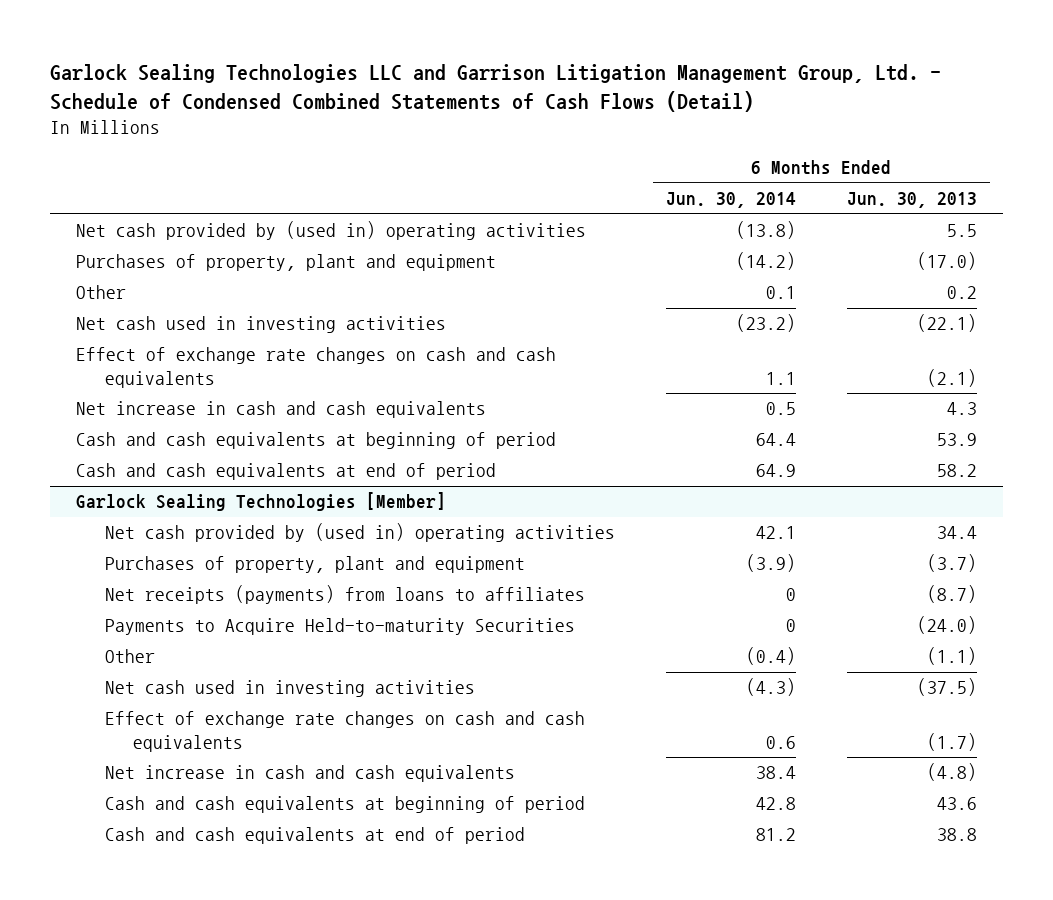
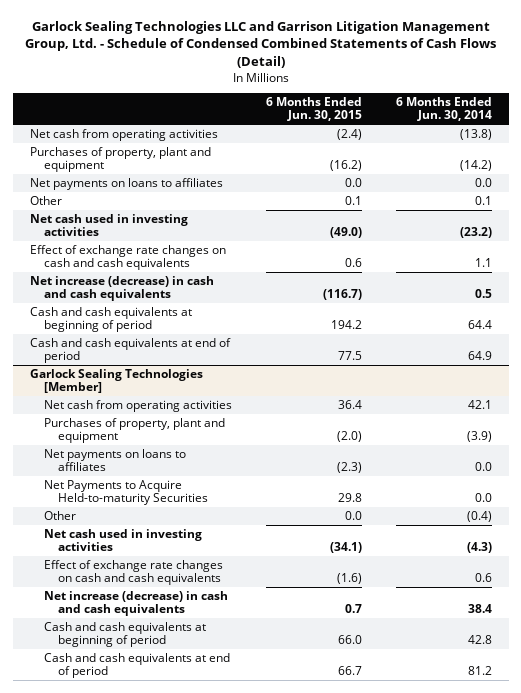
- | 6 Months Ended Jun. 30, 2014 | 6 Months Ended Jun. 30, 2013
+ | 6 Months Ended Jun. 30, 2015 | 6 Months Ended Jun. 30, 2014
- Net cash provided by (used in) operating activities | (13.8) | 5.5
+ Net cash from operating activities | (2.4) | (13.8)
+ Net payments on loans to affiliates | 0.0 | 0.0
- Net increase in cash and cash equivalents | 0.5 | 4.3
+ Net increase (decrease) in cash and cash equivalents | (116.7) | 0.5
@ Garlock Sealing Technologies [Member]
- Net cash provided by (used in) operating activities | 42.1 | 34.4
+ Net cash from operating activities | 36.4 | 42.1
- Net receipts (payments) from loans to affiliates | 0 | (8.7)
- Payments to Acquire Held-to-maturity Securities | 0 | (24.0)
+ Net payments on loans to affiliates | (2.3) | 0.0
+ Net Payments to Acquire Held-to-maturity Securities | 29.8 | 0.0
- Net increase in cash and cash equivalents | 38.4 | (4.8)
+ Net increase (decrease) in cash and cash equivalents | 0.7 | 38.4

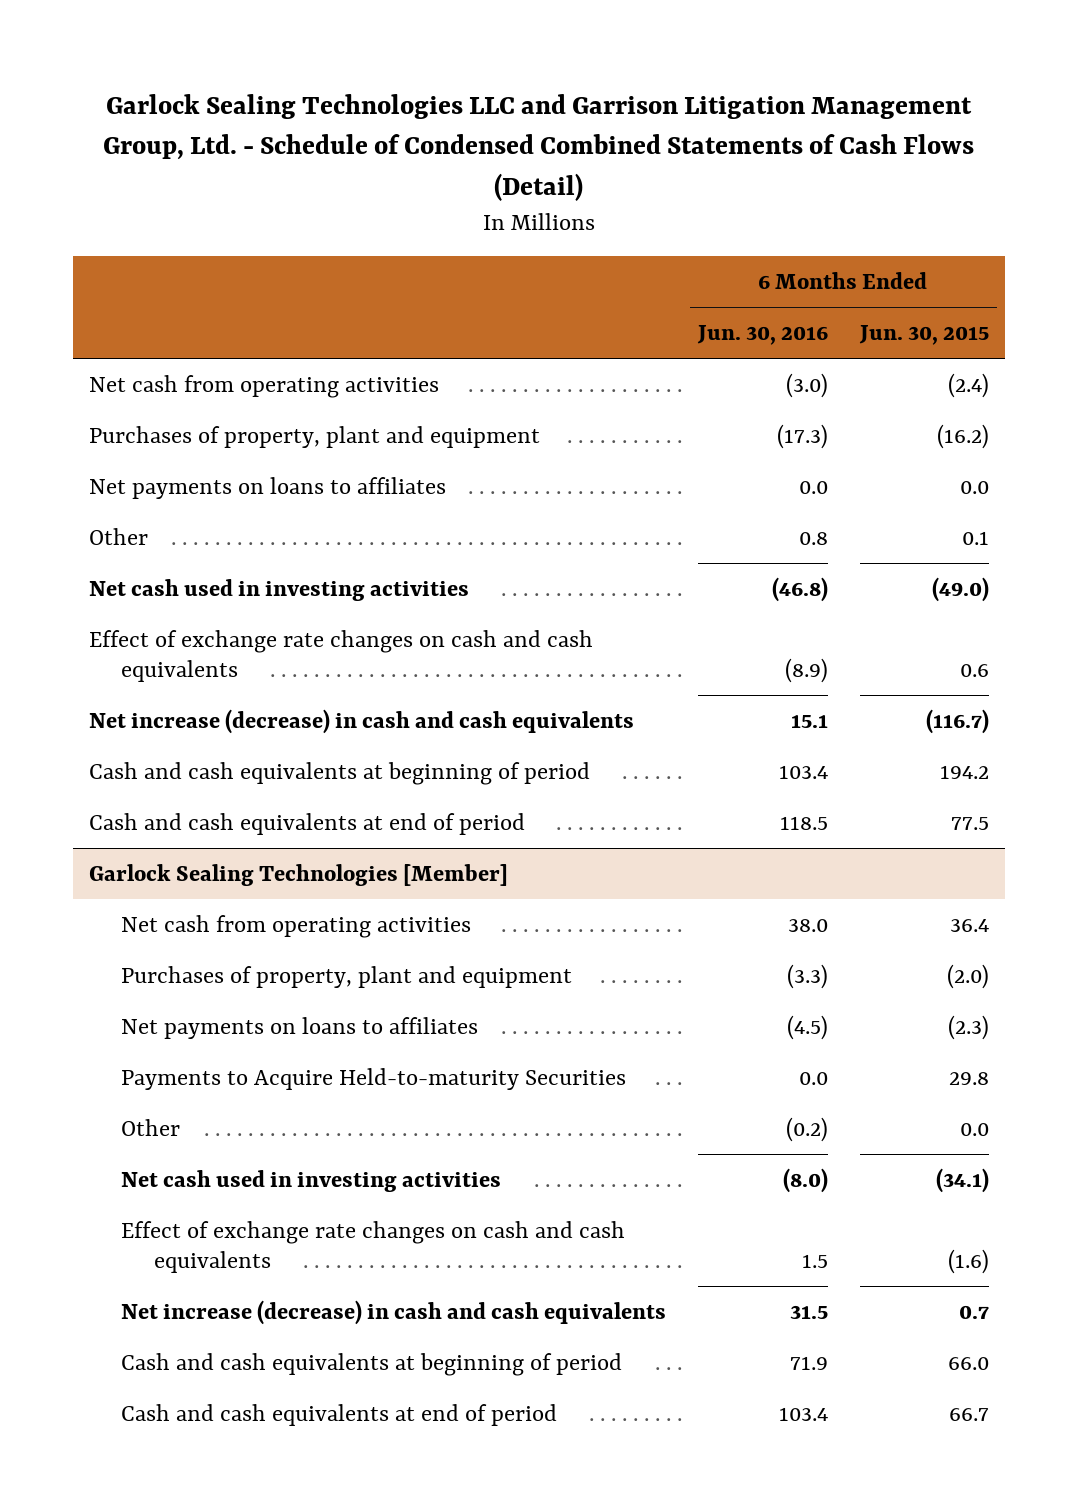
- | 6 Months Ended Jun. 30, 2015 | 6 Months Ended Jun. 30, 2014
+ | 6 Months Ended Jun. 30, 2016 | 6 Months Ended Jun. 30, 2015
@ Garlock Sealing Technologies [Member]
- Net Payments to Acquire Held-to-maturity Securities | 29.8 | 0.0
+ Payments to Acquire Held-to-maturity Securities | 0.0 | 29.8

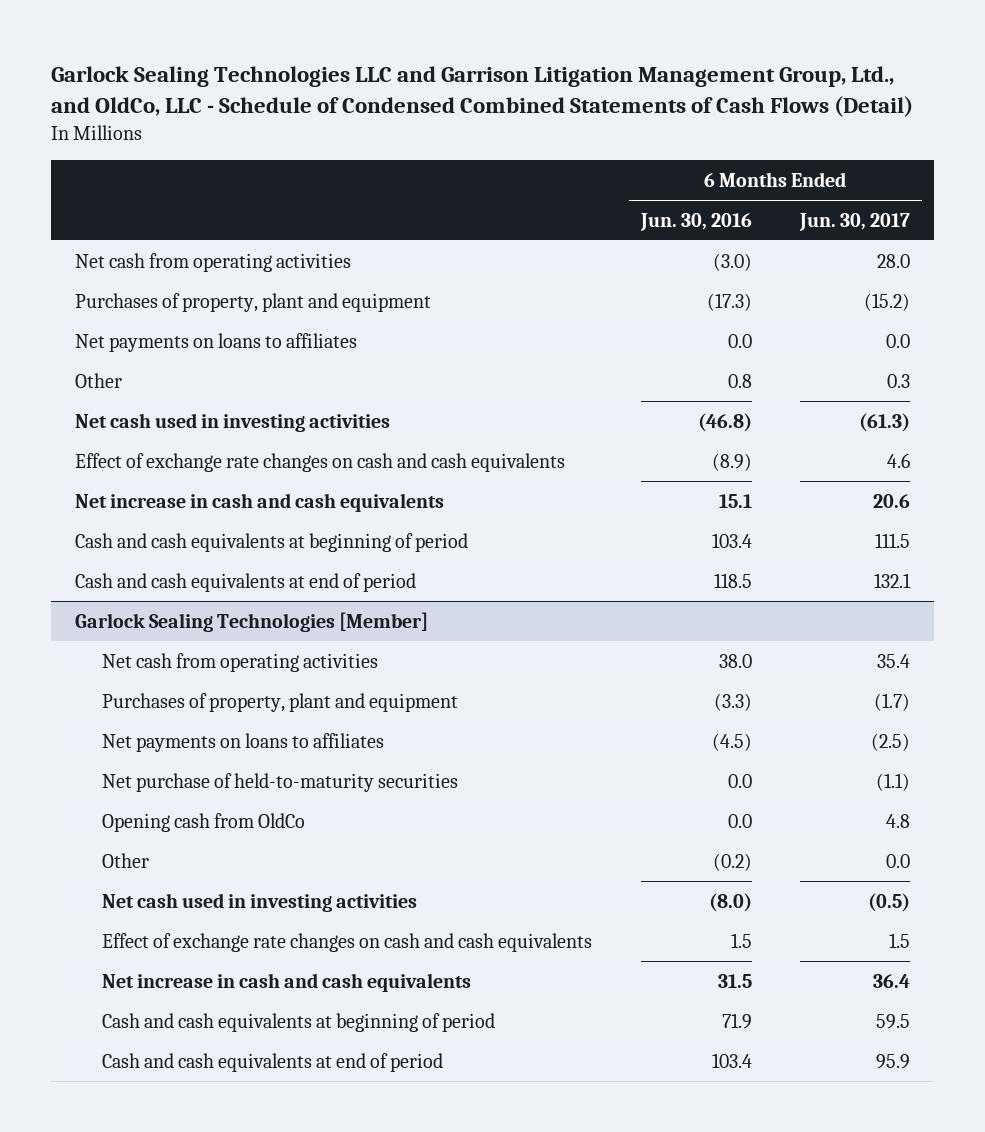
- Garlock Sealing Technologies LLC and Garrison Litigation Management Group, Ltd. - Schedule of Condensed Combined Statements of Cash Flows (Detail)
+ Garlock Sealing Technologies LLC and Garrison Litigation Management Group, Ltd., and OldCo, LLC - Schedule of Condensed Combined Statements of Cash Flows (Detail)
- | 6 Months Ended Jun. 30, 2016 | 6 Months Ended Jun. 30, 2015
+ | 6 Months Ended Jun. 30, 2016 | 6 Months Ended Jun. 30, 2017
- Net increase (decrease) in cash and cash equivalents | 15.1 | (116.7)
+ Net increase in cash and cash equivalents | 15.1 | 20.6
@ Garlock Sealing Technologies [Member]
- Payments to Acquire Held-to-maturity Securities | 0.0 | 29.8
+ Net purchase of held-to-maturity securities | 0.0 | (1.1)
+ Opening cash from OldCo | 0.0 | 4.8
- Net increase (decrease) in cash and cash equivalents | 31.5 | 0.7
+ Net increase in cash and cash equivalents | 31.5 | 36.4

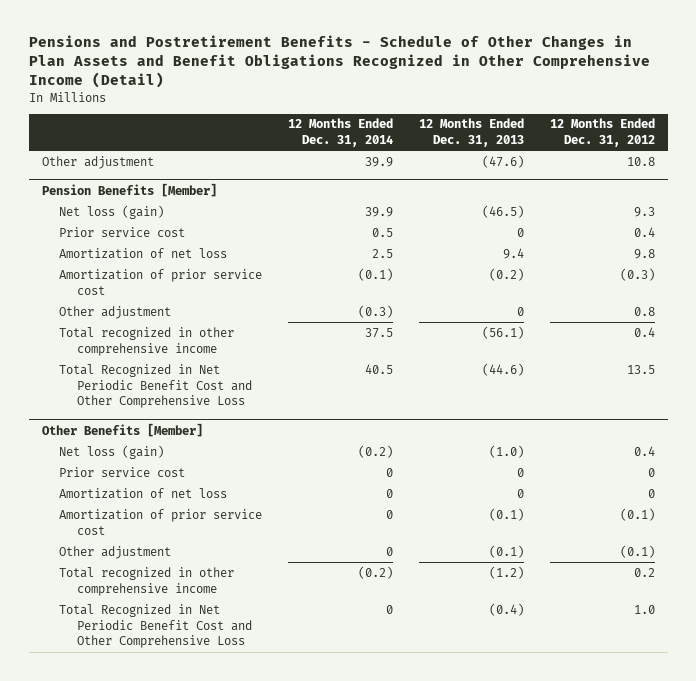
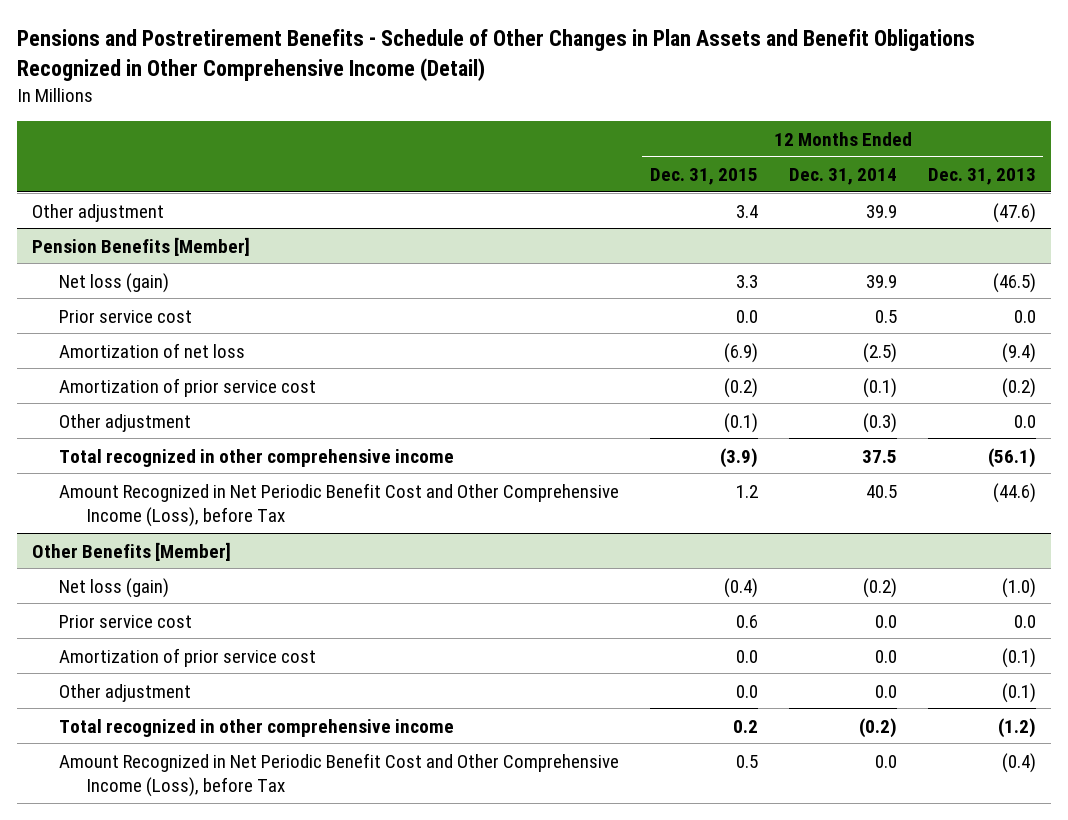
- | 12 Months Ended Dec. 31, 2014 | 12 Months Ended Dec. 31, 2013 | 12 Months Ended Dec. 31, 2012
+ | 12 Months Ended Dec. 31, 2015 | 12 Months Ended Dec. 31, 2014 | 12 Months Ended Dec. 31, 2013
@ Pension Benefits [Member]
- Prior service cost | 0.5 | 0 | 0.4
- Amortization of net loss | 2.5 | 9.4 | 9.8
+ Prior service cost | 0.0 | 0.5 | 0.0
+ Amortization of net loss | (6.9) | (2.5) | (9.4)
- Other adjustment | (0.3) | 0 | 0.8
+ Other adjustment | (0.1) | (0.3) | 0.0
- Total Recognized in Net Periodic Benefit Cost and Other Comprehensive Loss | 40.5 | (44.6) | 13.5
+ Amount Recognized in Net Periodic Benefit Cost and Other Comprehensive Income (Loss), before Tax | 1.2 | 40.5 | (44.6)
@ Other Benefits [Member]
- Prior service cost | 0 | 0 | 0
- Amortization of net loss | 0 | 0 | 0
- Amortization of prior service cost | 0 | (0.1) | (0.1)
- Other adjustment | 0 | (0.1) | (0.1)
+ Prior service cost | 0.6 | 0.0 | 0.0
+ Amortization of prior service cost | 0.0 | 0.0 | (0.1)
+ Other adjustment | 0.0 | 0.0 | (0.1)
- Total Recognized in Net Periodic Benefit Cost and Other Comprehensive Loss | 0 | (0.4) | 1.0
+ Amount Recognized in Net Periodic Benefit Cost and Other Comprehensive Income (Loss), before Tax | 0.5 | 0.0 | (0.4)

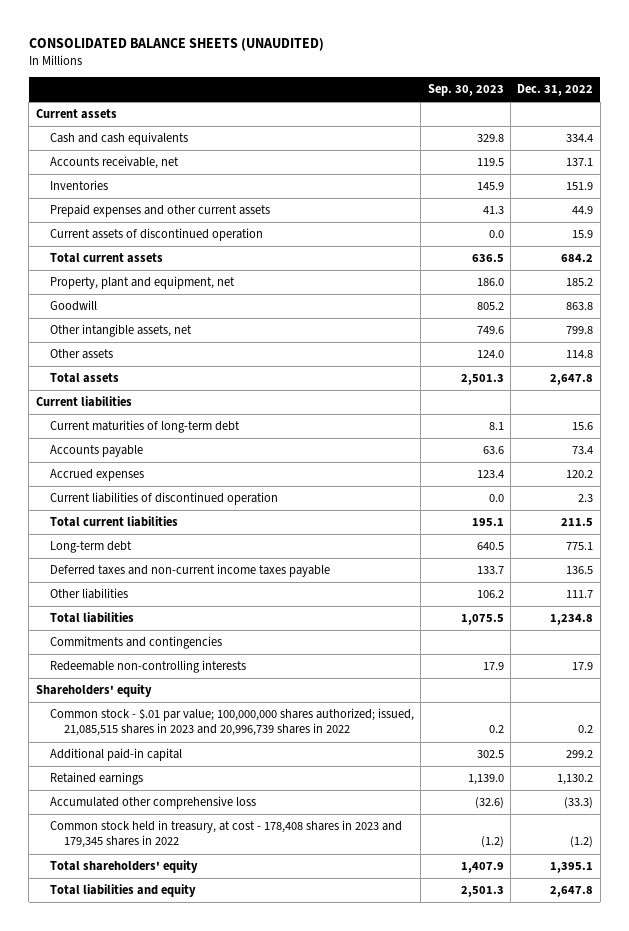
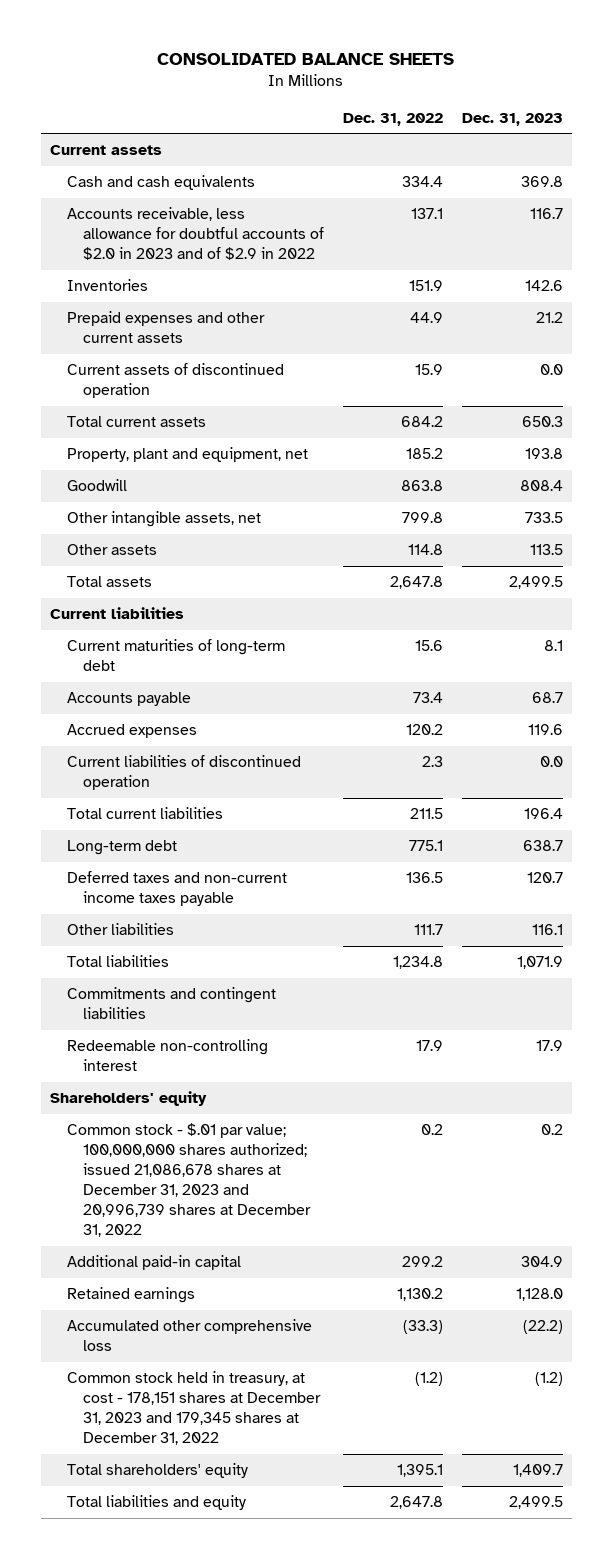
- CONSOLIDATED BALANCE SHEETS (UNAUDITED)
+ CONSOLIDATED BALANCE SHEETS
- | Sep. 30, 2023 | Dec. 31, 2022
+ | Dec. 31, 2022 | Dec. 31, 2023
- Accounts receivable, net | 119.5 | 137.1
+ Accounts receivable, less allowance for doubtful accounts of $2.0 in 2023 and of $2.9 in 2022 | 137.1 | 116.7
- Commitments and contingencies
- Redeemable non-controlling interests | 17.9 | 17.9
+ Commitments and contingent liabilities
+ Redeemable non-controlling interest | 17.9 | 17.9
- Common stock - $.01 par value; 100,000,000 shares authorized; issued, 21,085,515 shares in 2023 and 20,996,739 shares in 2022 | 0.2 | 0.2
+ Common stock - $.01 par value; 100,000,000 shares authorized; issued 21,086,678 shares at December 31, 2023 and 20,996,739 shares at December 31, 2022 | 0.2 | 0.2
- Common stock held in treasury, at cost - 178,408 shares in 2023 and 179,345 shares in 2022 | (1.2) | (1.2)
+ Common stock held in treasury, at cost - 178,151 shares at December 31, 2023 and 179,345 shares at December 31, 2022 | (1.2) | (1.2)

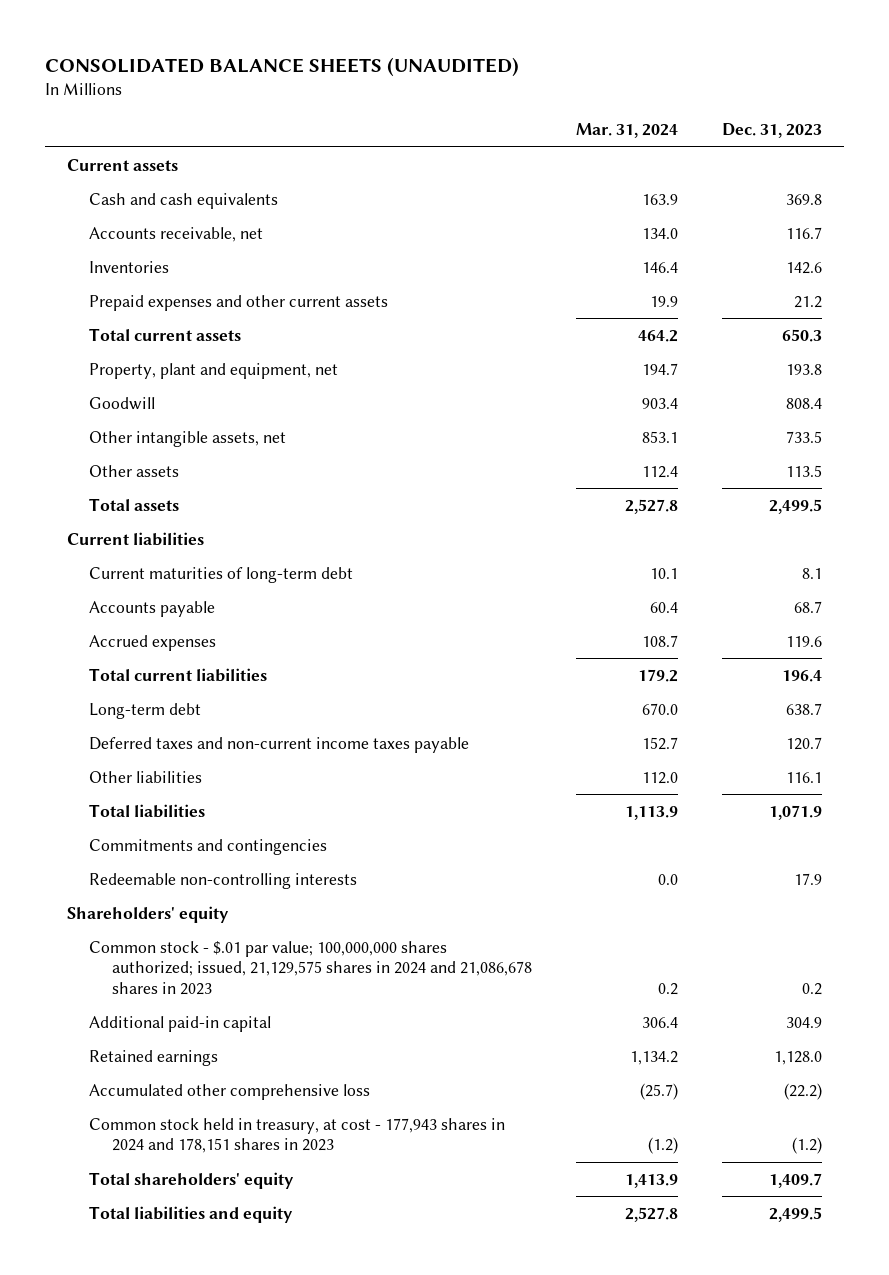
- CONSOLIDATED BALANCE SHEETS
+ CONSOLIDATED BALANCE SHEETS (UNAUDITED)
- | Dec. 31, 2022 | Dec. 31, 2023
+ | Mar. 31, 2024 | Dec. 31, 2023
- Accounts receivable, less allowance for doubtful accounts of $2.0 in 2023 and of $2.9 in 2022 | 137.1 | 116.7
+ Accounts receivable, net | 134.0 | 116.7
- Current assets of discontinued operation | 15.9 | 0.0
- Current liabilities of discontinued operation | 2.3 | 0.0
- Commitments and contingent liabilities
- Redeemable non-controlling interest | 17.9 | 17.9
+ Commitments and contingencies
+ Redeemable non-controlling interests | 0.0 | 17.9
- Common stock - $.01 par value; 100,000,000 shares authorized; issued 21,086,678 shares at December 31, 2023 and 20,996,739 shares at December 31, 2022 | 0.2 | 0.2
+ Common stock - $.01 par value; 100,000,000 shares authorized; issued, 21,129,575 shares in 2024 and 21,086,678 shares in 2023 | 0.2 | 0.2
- Common stock held in treasury, at cost - 178,151 shares at December 31, 2023 and 179,345 shares at December 31, 2022 | (1.2) | (1.2)
+ Common stock held in treasury, at cost - 177,943 shares in 2024 and 178,151 shares in 2023 | (1.2) | (1.2)

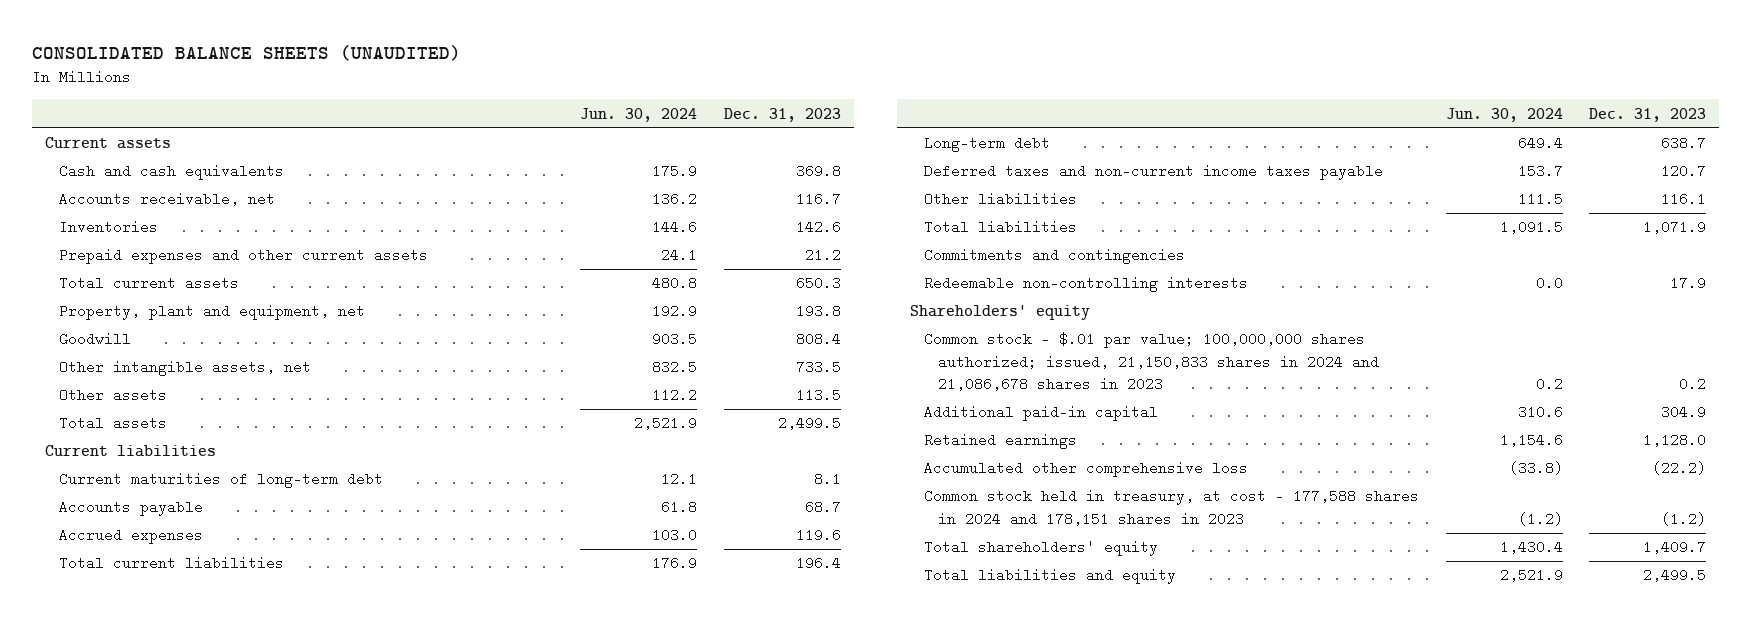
- | Mar. 31, 2024 | Dec. 31, 2023
+ | Jun. 30, 2024 | Dec. 31, 2023
- Common stock - $.01 par value; 100,000,000 shares authorized; issued, 21,129,575 shares in 2024 and 21,086,678 shares in 2023 | 0.2 | 0.2
+ Common stock - $.01 par value; 100,000,000 shares authorized; issued, 21,150,833 shares in 2024 and 21,086,678 shares in 2023 | 0.2 | 0.2
- Common stock held in treasury, at cost - 177,943 shares in 2024 and 178,151 shares in 2023 | (1.2) | (1.2)
+ Common stock held in treasury, at cost - 177,588 shares in 2024 and 178,151 shares in 2023 | (1.2) | (1.2)

